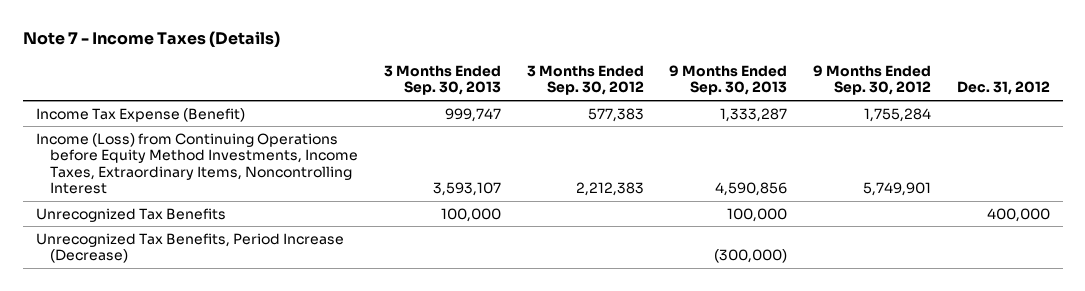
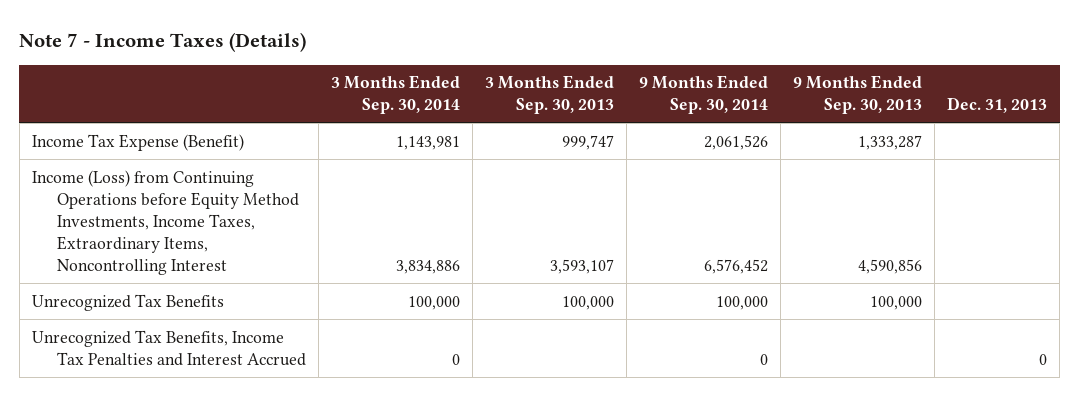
- | 3 Months Ended Sep. 30, 2013 | 3 Months Ended Sep. 30, 2012 | 9 Months Ended Sep. 30, 2013 | 9 Months Ended Sep. 30, 2012 | Dec. 31, 2012
+ | 3 Months Ended Sep. 30, 2014 | 3 Months Ended Sep. 30, 2013 | 9 Months Ended Sep. 30, 2014 | 9 Months Ended Sep. 30, 2013 | Dec. 31, 2013
- Unrecognized Tax Benefits, Period Increase (Decrease) | | | (300,000) | |
+ Unrecognized Tax Benefits, Income Tax Penalties and Interest Accrued | 0 | | 0 | | 0

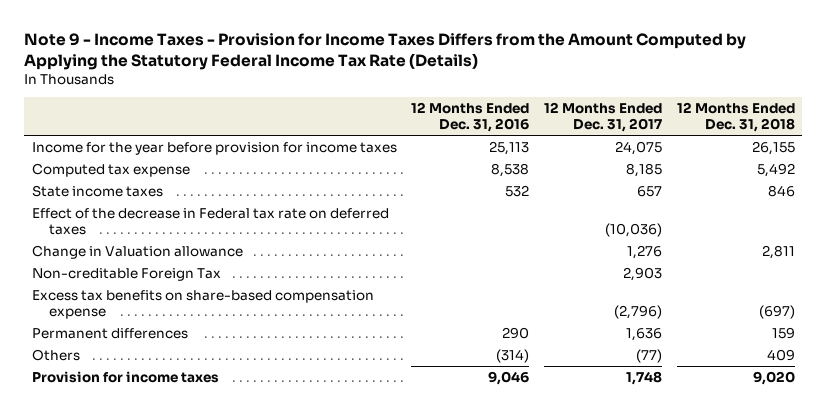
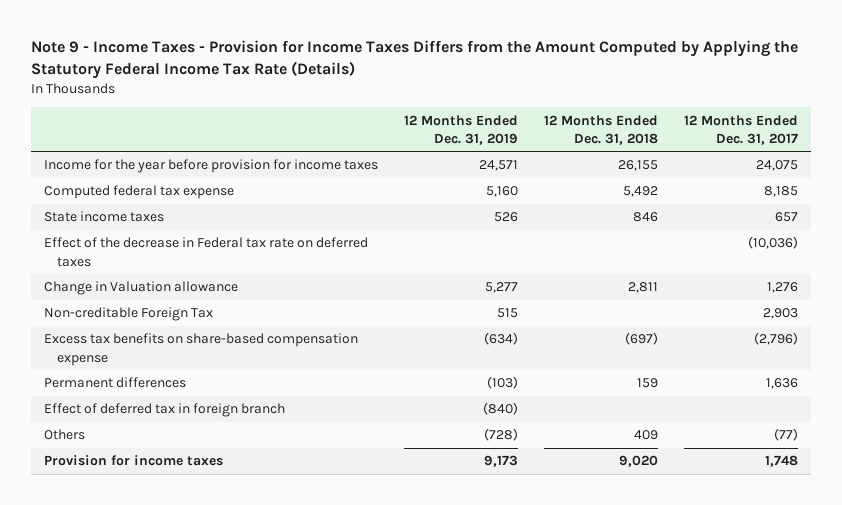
- | 12 Months Ended Dec. 31, 2016 | 12 Months Ended Dec. 31, 2017 | 12 Months Ended Dec. 31, 2018
+ | 12 Months Ended Dec. 31, 2019 | 12 Months Ended Dec. 31, 2018 | 12 Months Ended Dec. 31, 2017
- Computed tax expense | 8,538 | 8,185 | 5,492
+ Computed federal tax expense | 5,160 | 5,492 | 8,185
+ Effect of deferred tax in foreign branch | (840) | |

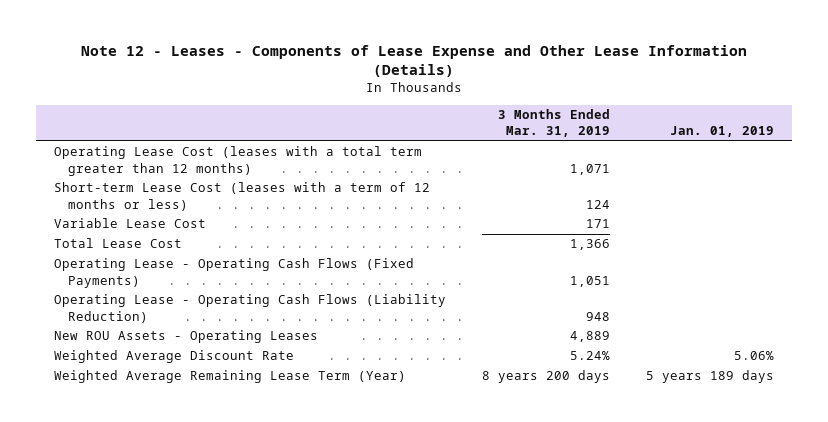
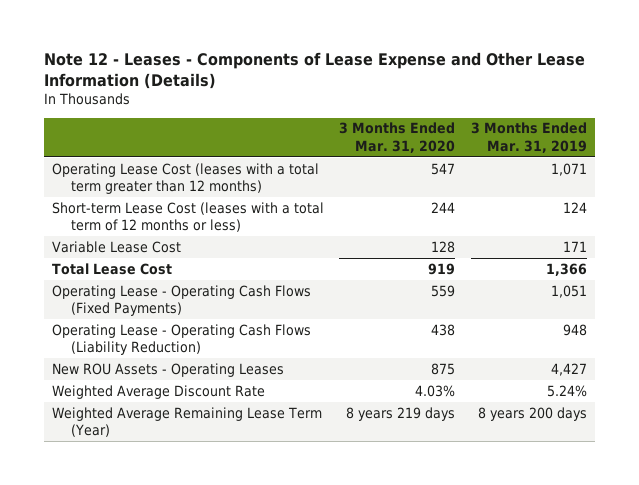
- | 3 Months Ended Mar. 31, 2019 | Jan. 01, 2019
+ | 3 Months Ended Mar. 31, 2020 | 3 Months Ended Mar. 31, 2019
- Short-term Lease Cost (leases with a term of 12 months or less) | 124 |
+ Short-term Lease Cost (leases with a total term of 12 months or less) | 244 | 124
- New ROU Assets - Operating Leases | 4,889 |
+ New ROU Assets - Operating Leases | 875 | 4,427

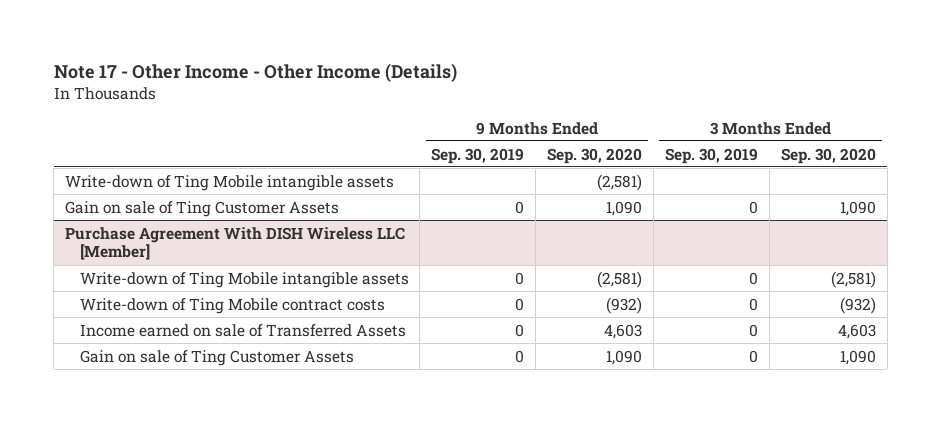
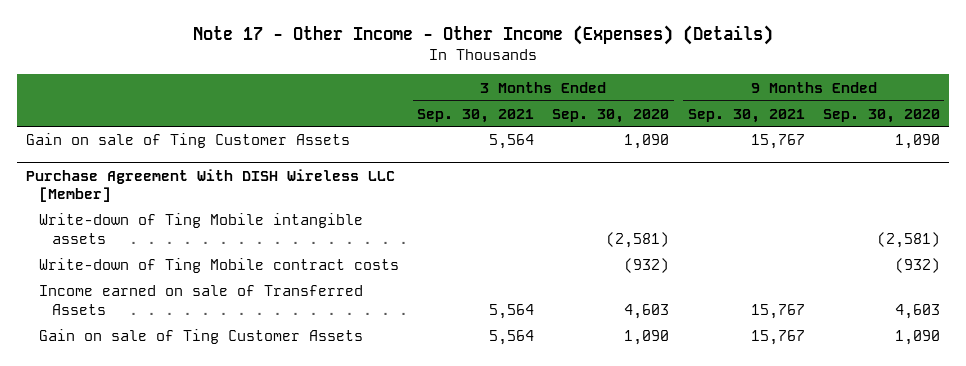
- Note 17 - Other Income - Other Income (Details)
+ Note 17 - Other Income - Other Income (Expenses) (Details)
- | 9 Months Ended Sep. 30, 2019 | 9 Months Ended Sep. 30, 2020 | 3 Months Ended Sep. 30, 2019 | 3 Months Ended Sep. 30, 2020
+ | 3 Months Ended Sep. 30, 2021 | 3 Months Ended Sep. 30, 2020 | 9 Months Ended Sep. 30, 2021 | 9 Months Ended Sep. 30, 2020
- Write-down of Ting Mobile intangible assets | | (2,581) | |

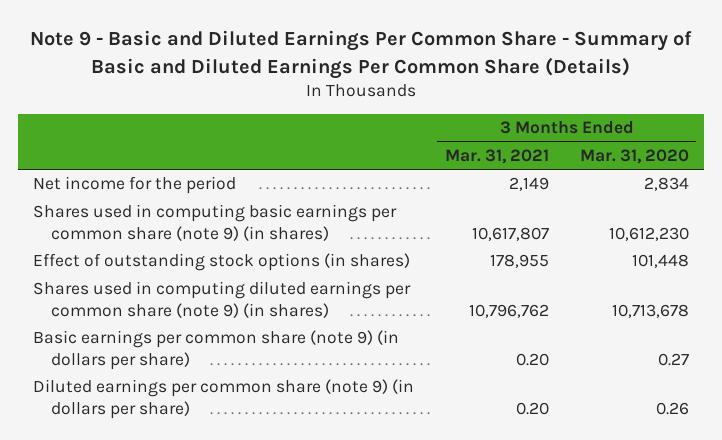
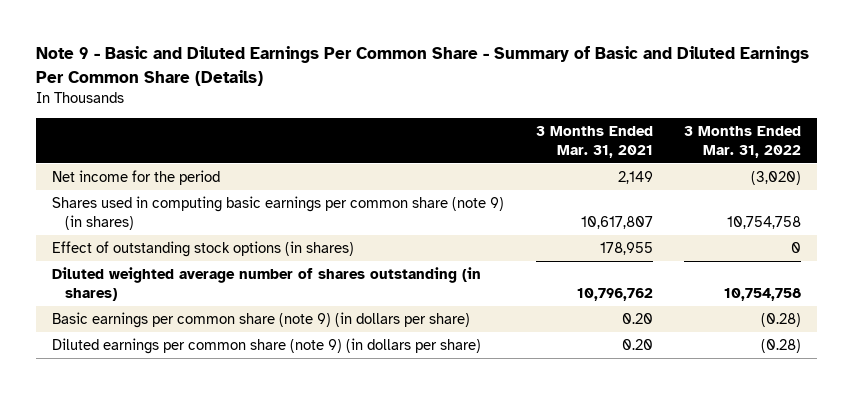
- | 3 Months Ended Mar. 31, 2021 | 3 Months Ended Mar. 31, 2020
+ | 3 Months Ended Mar. 31, 2021 | 3 Months Ended Mar. 31, 2022
- Shares used in computing diluted earnings per common share (note 9) (in shares) | 10,796,762 | 10,713,678
+ Diluted weighted average number of shares outstanding (in shares) | 10,796,762 | 10,754,758

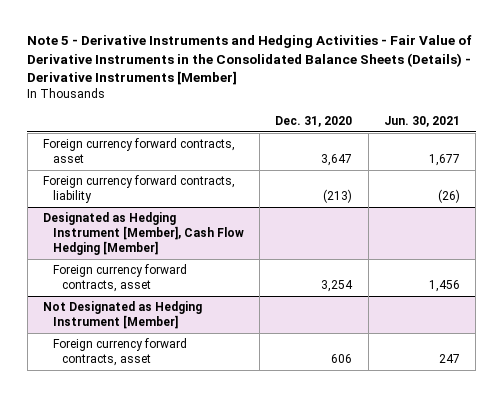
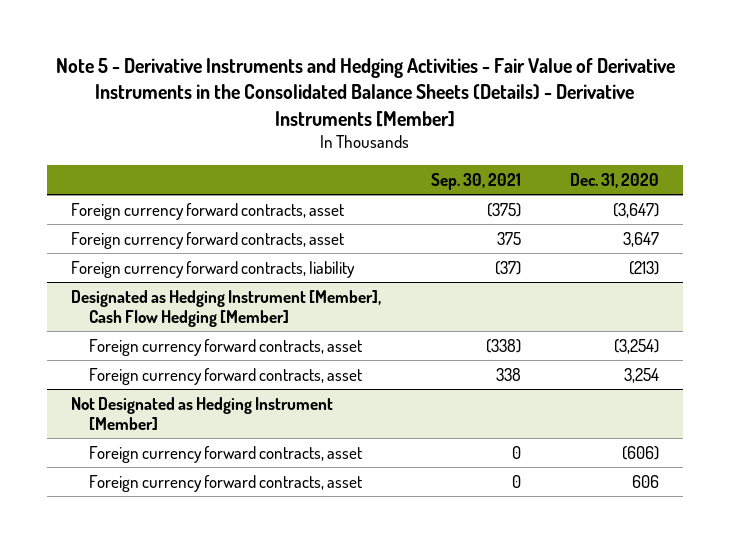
- | Dec. 31, 2020 | Jun. 30, 2021
+ | Sep. 30, 2021 | Dec. 31, 2020
+ Foreign currency forward contracts, asset | (375) | (3,647)
@ Designated as Hedging Instrument [Member], Cash Flow Hedging [Member]
+ Foreign currency forward contracts, asset | (338) | (3,254)
@ Not Designated as Hedging Instrument [Member]
+ Foreign currency forward contracts, asset | 0 | (606)

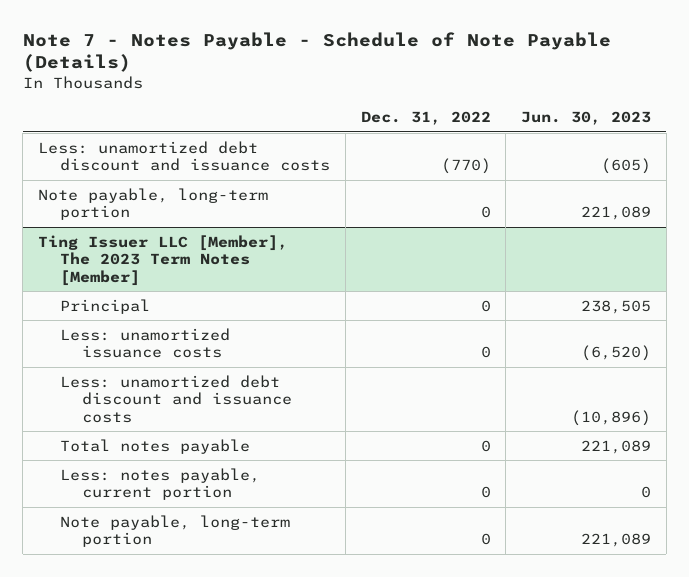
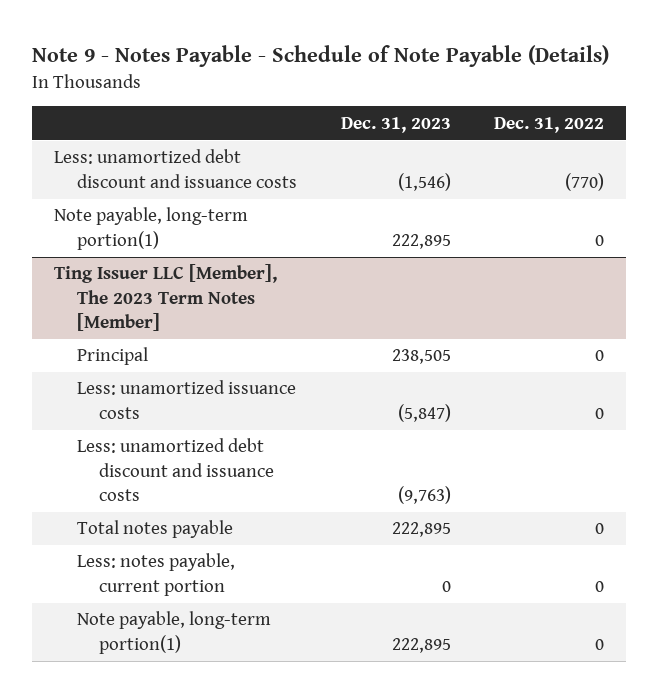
- Note 7 - Notes Payable - Schedule of Note Payable (Details)
+ Note 9 - Notes Payable - Schedule of Note Payable (Details)
- | Dec. 31, 2022 | Jun. 30, 2023
+ | Dec. 31, 2023 | Dec. 31, 2022
- Note payable, long-term portion | 0 | 221,089
+ Note payable, long-term portion(1) | 222,895 | 0
@ Ting Issuer LLC [Member], The 2023 Term Notes [Member]
- Note payable, long-term portion | 0 | 221,089
+ Note payable, long-term portion(1) | 222,895 | 0

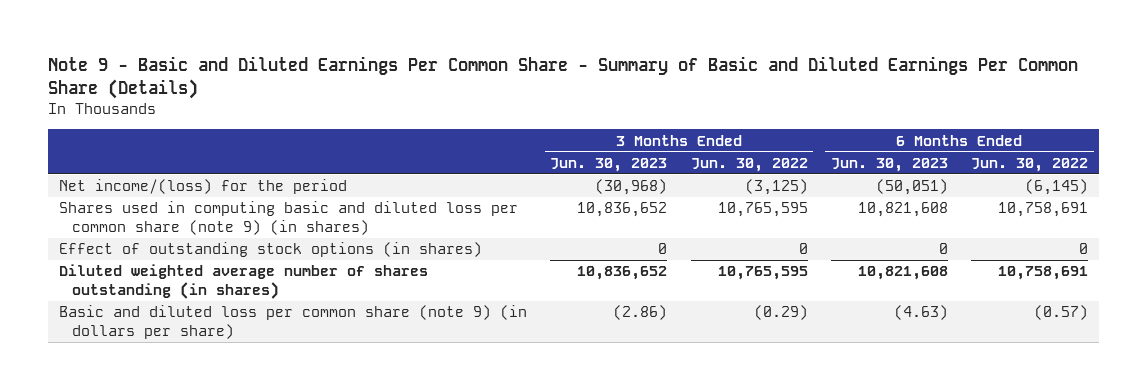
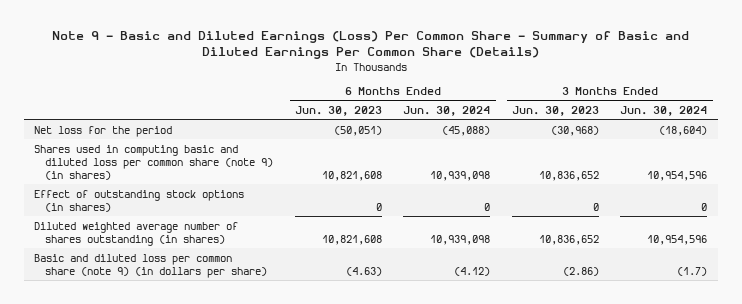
- Note 9 - Basic and Diluted Earnings Per Common Share - Summary of Basic and Diluted Earnings Per Common Share (Details)
+ Note 9 - Basic and Diluted Earnings (Loss) Per Common Share - Summary of Basic and Diluted Earnings Per Common Share (Details)
- | 3 Months Ended Jun. 30, 2023 | 3 Months Ended Jun. 30, 2022 | 6 Months Ended Jun. 30, 2023 | 6 Months Ended Jun. 30, 2022
+ | 6 Months Ended Jun. 30, 2023 | 6 Months Ended Jun. 30, 2024 | 3 Months Ended Jun. 30, 2023 | 3 Months Ended Jun. 30, 2024
- Net income/(loss) for the period | (30,968) | (3,125) | (50,051) | (6,145)
+ Net loss for the period | (50,051) | (45,088) | (30,968) | (18,604)

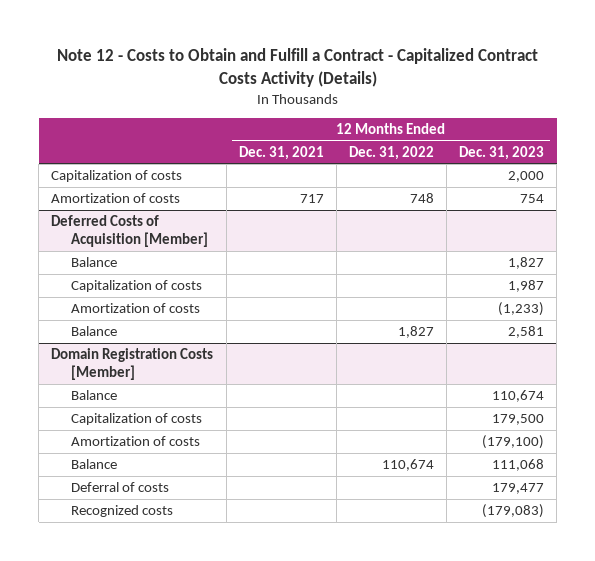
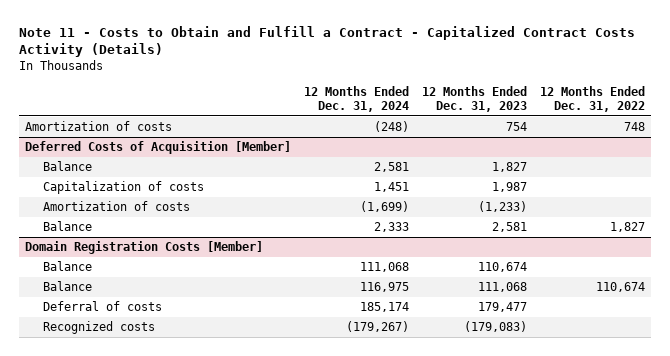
- Note 12 - Costs to Obtain and Fulfill a Contract - Capitalized Contract Costs Activity (Details)
+ Note 11 - Costs to Obtain and Fulfill a Contract - Capitalized Contract Costs Activity (Details)
- | 12 Months Ended Dec. 31, 2021 | 12 Months Ended Dec. 31, 2022 | 12 Months Ended Dec. 31, 2023
+ | 12 Months Ended Dec. 31, 2024 | 12 Months Ended Dec. 31, 2023 | 12 Months Ended Dec. 31, 2022
- Capitalization of costs | | | 2,000
@ Domain Registration Costs [Member]
- Capitalization of costs | | | 179,500
- Amortization of costs | | | (179,100)

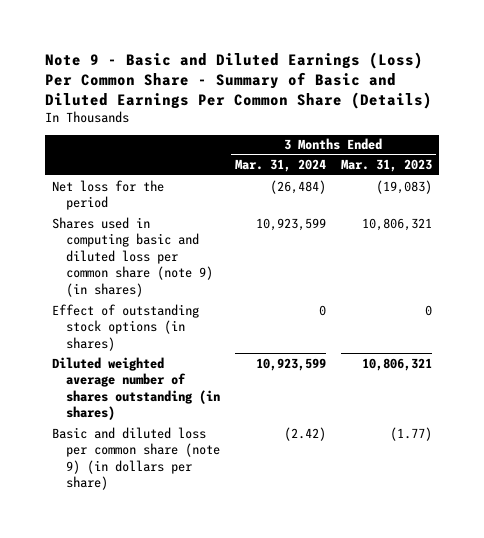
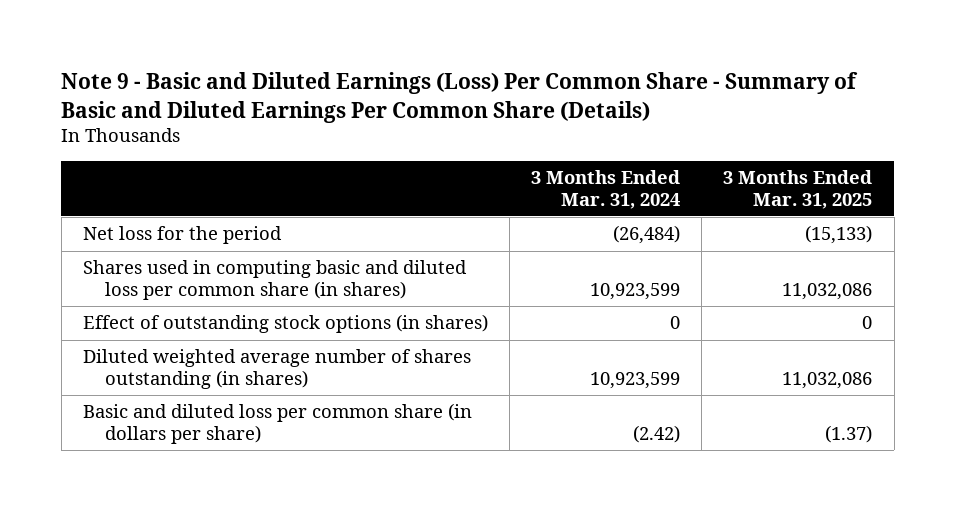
- | 3 Months Ended Mar. 31, 2024 | 3 Months Ended Mar. 31, 2023
+ | 3 Months Ended Mar. 31, 2024 | 3 Months Ended Mar. 31, 2025
- Shares used in computing basic and diluted loss per common share (note 9) (in shares) | 10,923,599 | 10,806,321
+ Shares used in computing basic and diluted loss per common share (in shares) | 10,923,599 | 11,032,086
- Basic and diluted loss per common share (note 9) (in dollars per share) | (2.42) | (1.77)
+ Basic and diluted loss per common share (in dollars per share) | (2.42) | (1.37)

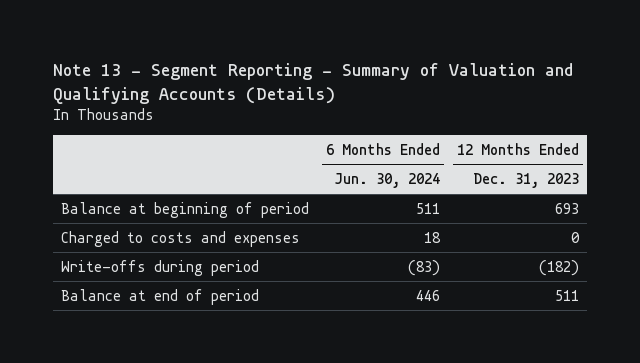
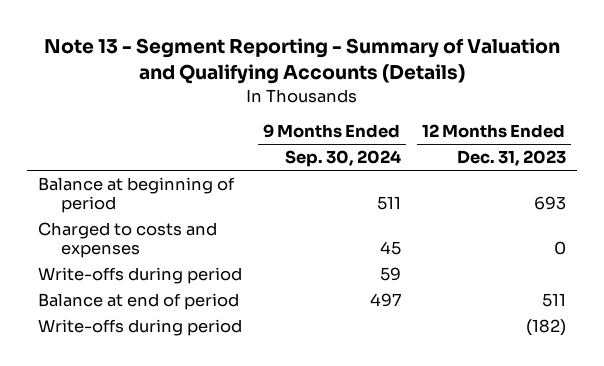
- | 6 Months Ended Jun. 30, 2024 | 12 Months Ended Dec. 31, 2023
+ | 9 Months Ended Sep. 30, 2024 | 12 Months Ended Dec. 31, 2023
+ Write-offs during period | 59 |
moved down: Write-offs during period | | (182)

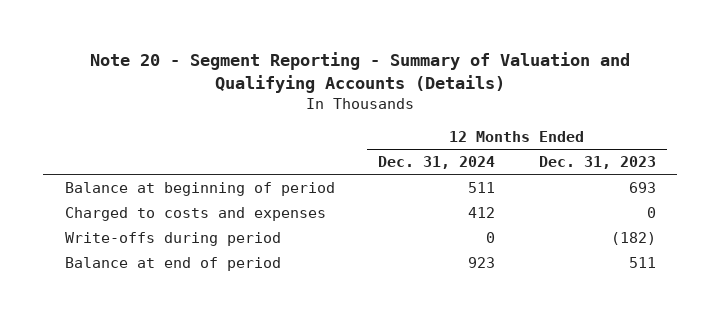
- Note 13 - Segment Reporting - Summary of Valuation and Qualifying Accounts (Details)
+ Note 20 - Segment Reporting - Summary of Valuation and Qualifying Accounts (Details)
- | 9 Months Ended Sep. 30, 2024 | 12 Months Ended Dec. 31, 2023
+ | 12 Months Ended Dec. 31, 2024 | 12 Months Ended Dec. 31, 2023
- Write-offs during period | 59 |
moved down: Balance at end of period | 923 | 511

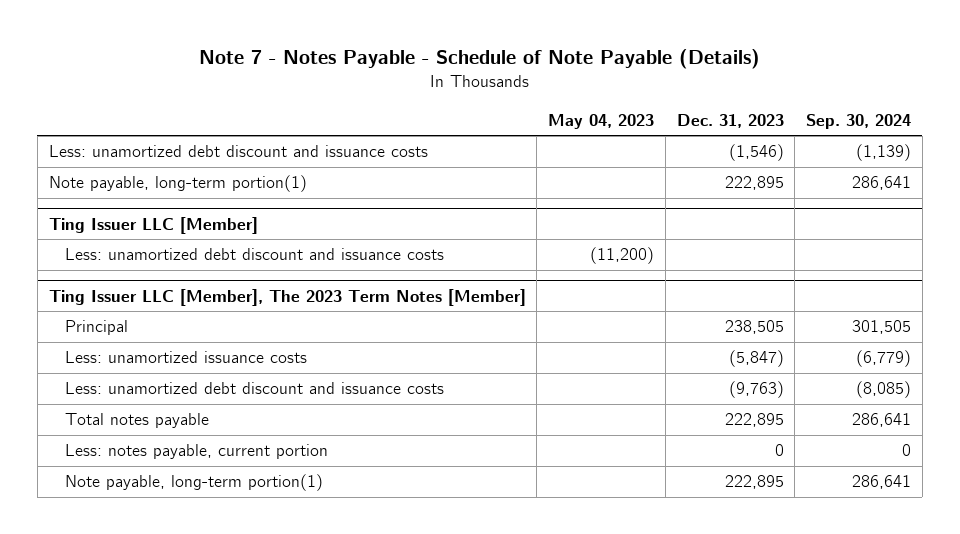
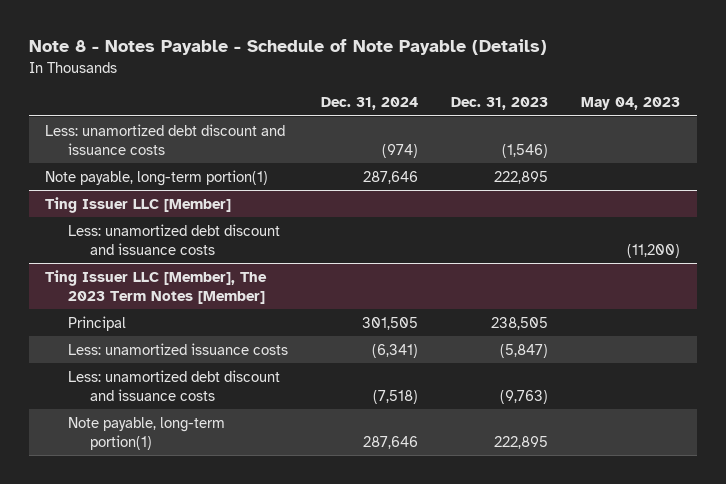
- Note 7 - Notes Payable - Schedule of Note Payable (Details)
+ Note 8 - Notes Payable - Schedule of Note Payable (Details)
- | May 04, 2023 | Dec. 31, 2023 | Sep. 30, 2024
+ | Dec. 31, 2024 | Dec. 31, 2023 | May 04, 2023
@ Ting Issuer LLC [Member], The 2023 Term Notes [Member]
- Total notes payable | | 222,895 | 286,641
- Less: notes payable, current portion | | 0 | 0

